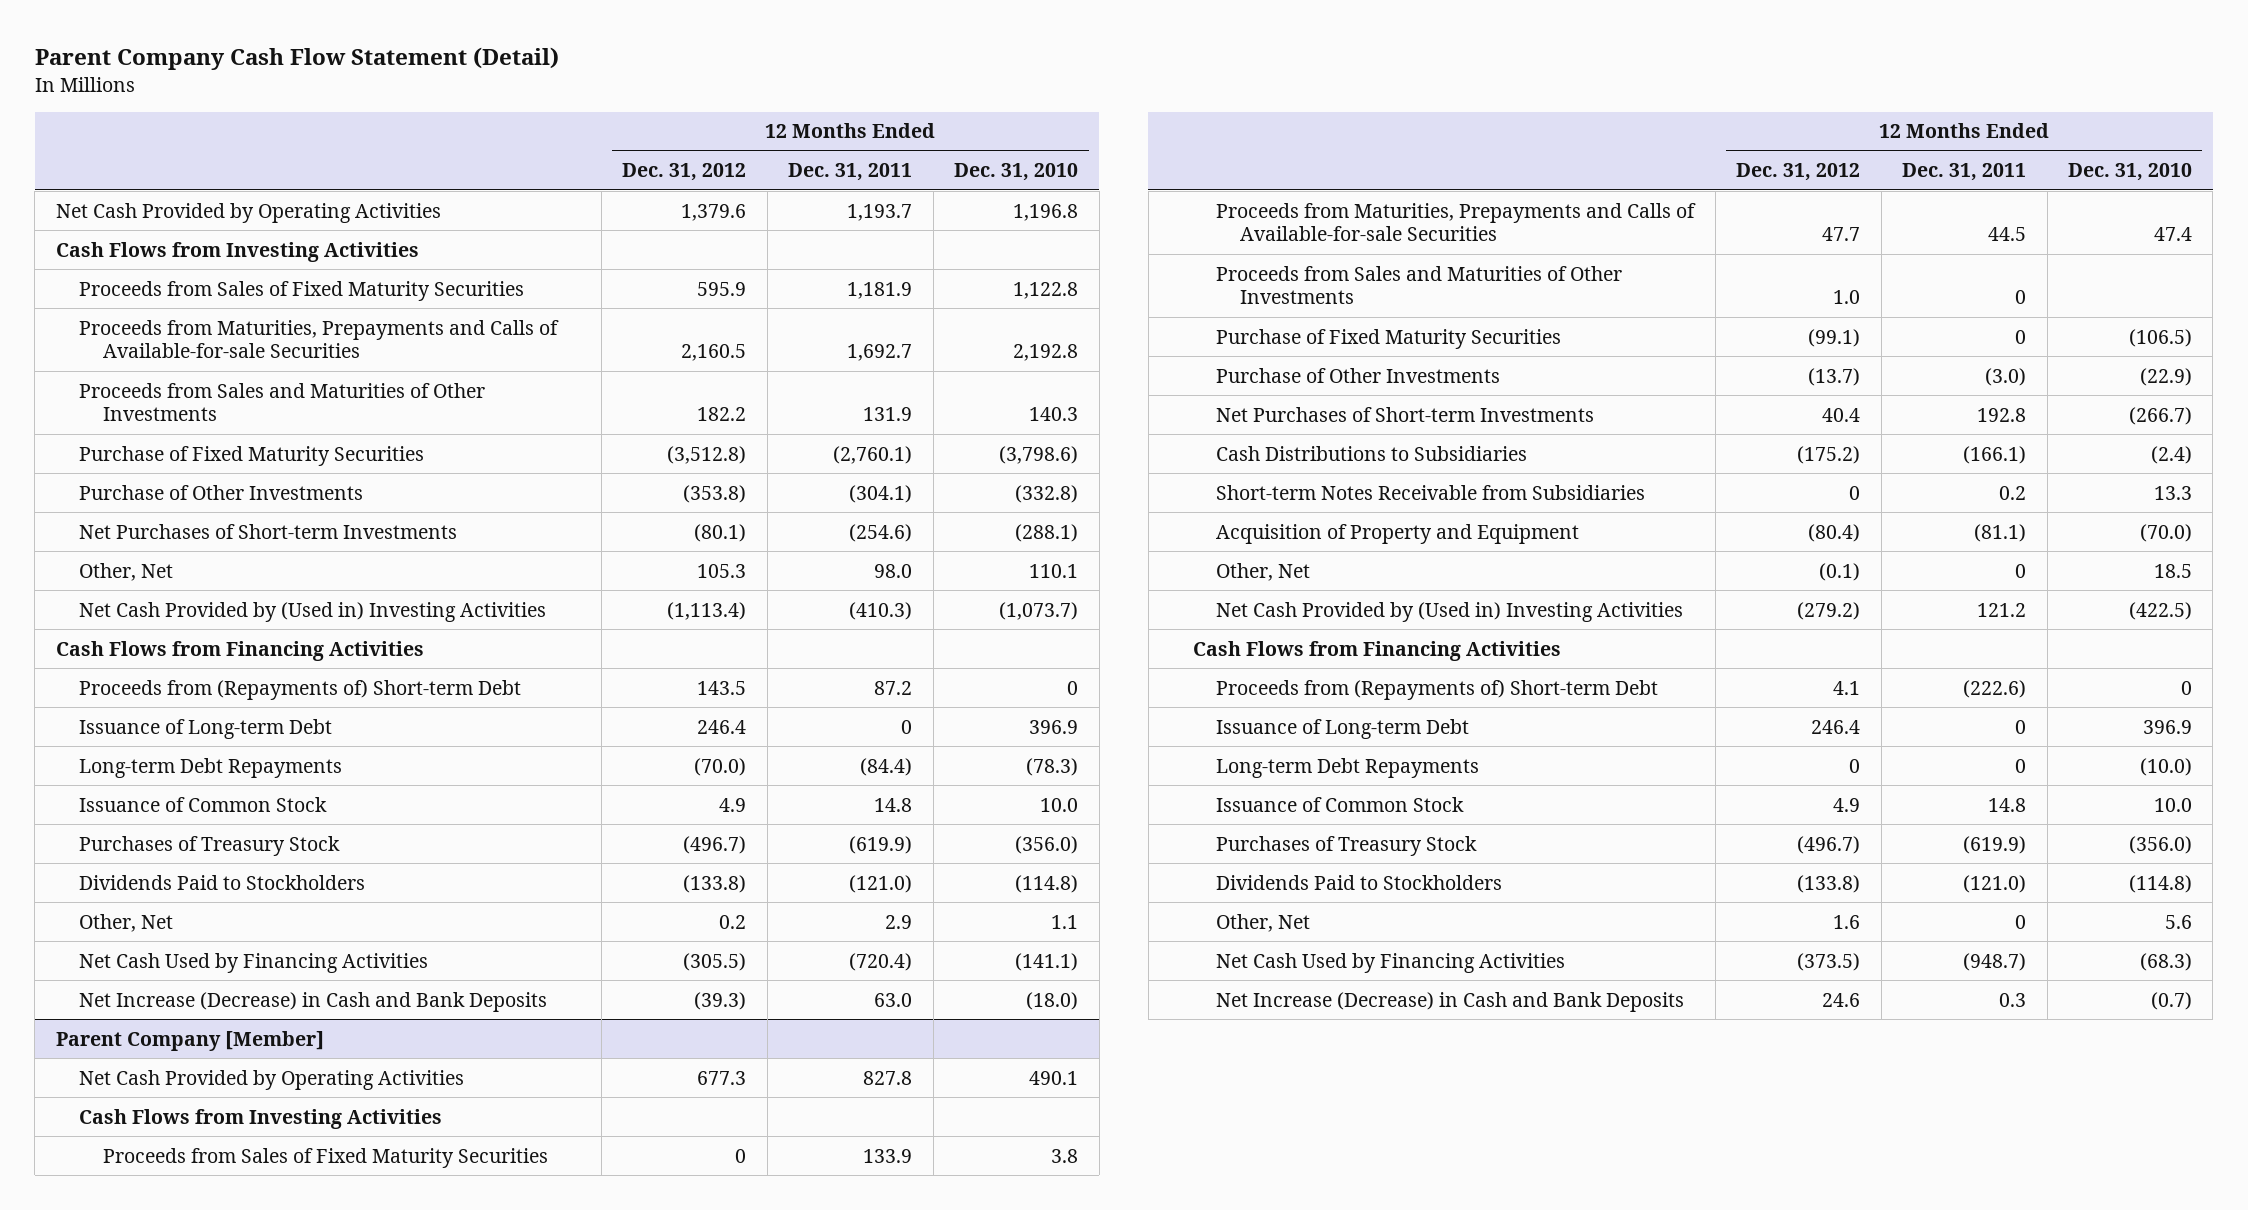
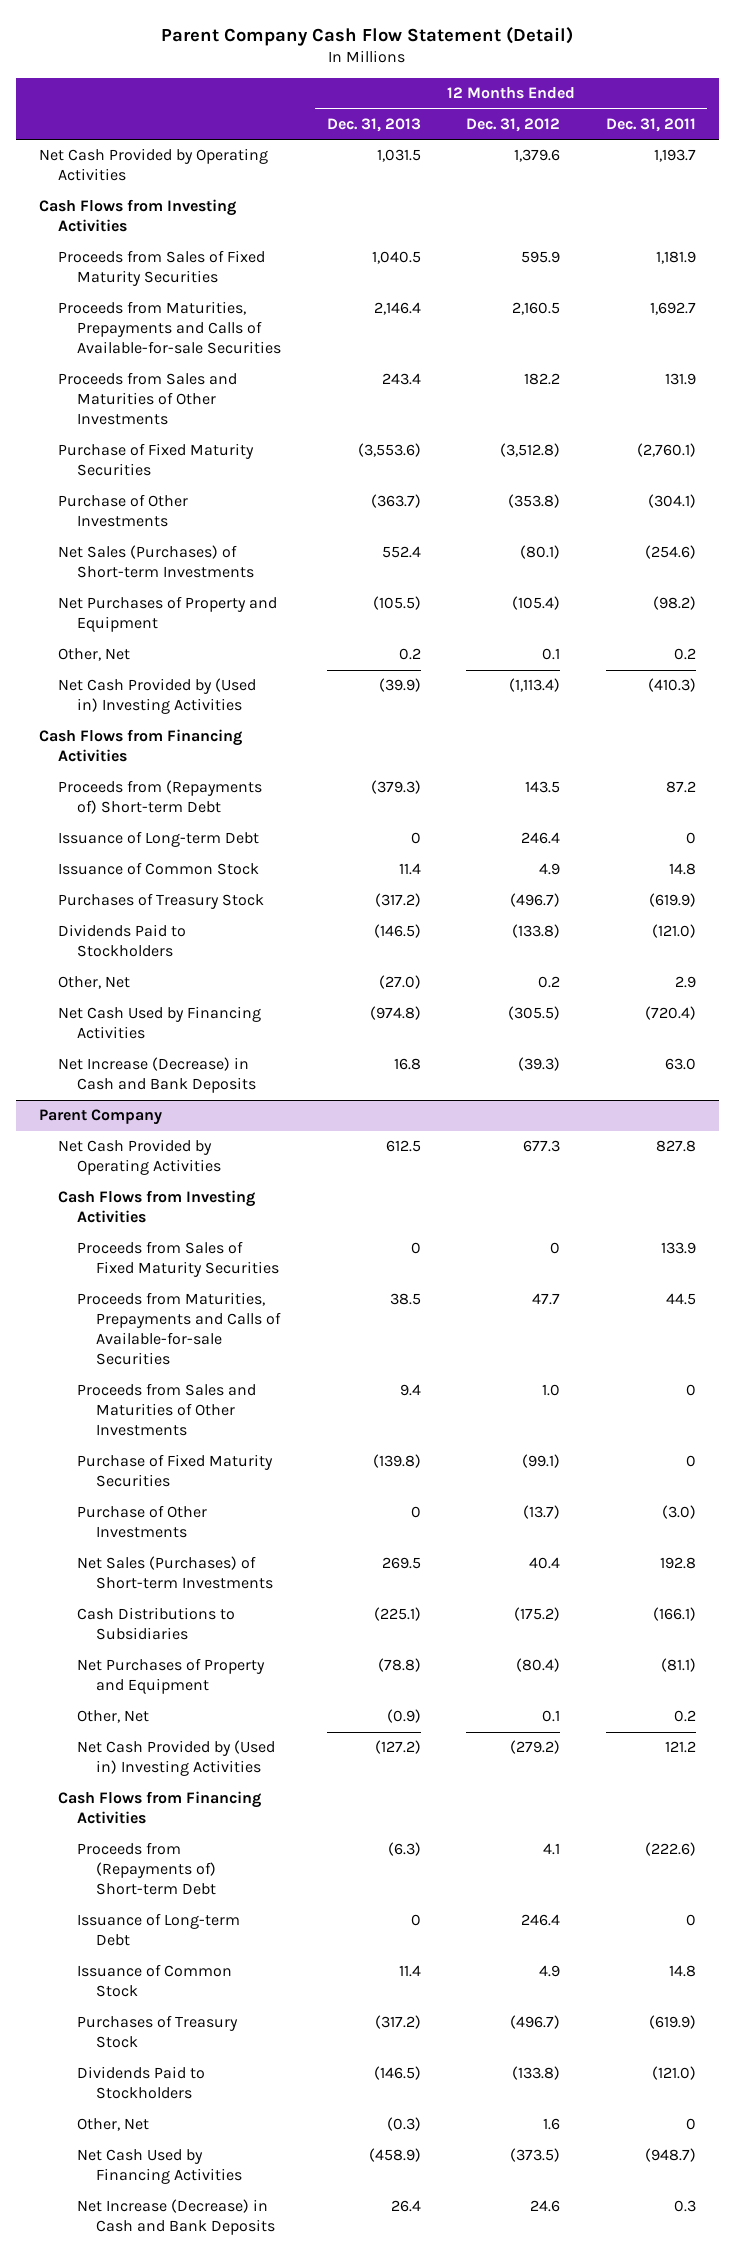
- | 12 Months Ended Dec. 31, 2012 | 12 Months Ended Dec. 31, 2011 | 12 Months Ended Dec. 31, 2010
+ | 12 Months Ended Dec. 31, 2013 | 12 Months Ended Dec. 31, 2012 | 12 Months Ended Dec. 31, 2011
- Net Purchases of Short-term Investments | (80.1) | (254.6) | (288.1)
- Other, Net | 105.3 | 98.0 | 110.1
+ Net Sales (Purchases) of Short-term Investments | 552.4 | (80.1) | (254.6)
+ Net Purchases of Property and Equipment | (105.5) | (105.4) | (98.2)
+ Other, Net | 0.2 | 0.1 | 0.2
- Long-term Debt Repayments | (70.0) | (84.4) | (78.3)
- Parent Company [Member]
+ Parent Company
- Net Purchases of Short-term Investments | 40.4 | 192.8 | (266.7)
+ Net Sales (Purchases) of Short-term Investments | 269.5 | 40.4 | 192.8
- Short-term Notes Receivable from Subsidiaries | 0 | 0.2 | 13.3
- Acquisition of Property and Equipment | (80.4) | (81.1) | (70.0)
- Other, Net | (0.1) | 0 | 18.5
+ Net Purchases of Property and Equipment | (78.8) | (80.4) | (81.1)
+ Other, Net | (0.9) | 0.1 | 0.2
- Long-term Debt Repayments | 0 | 0 | (10.0)

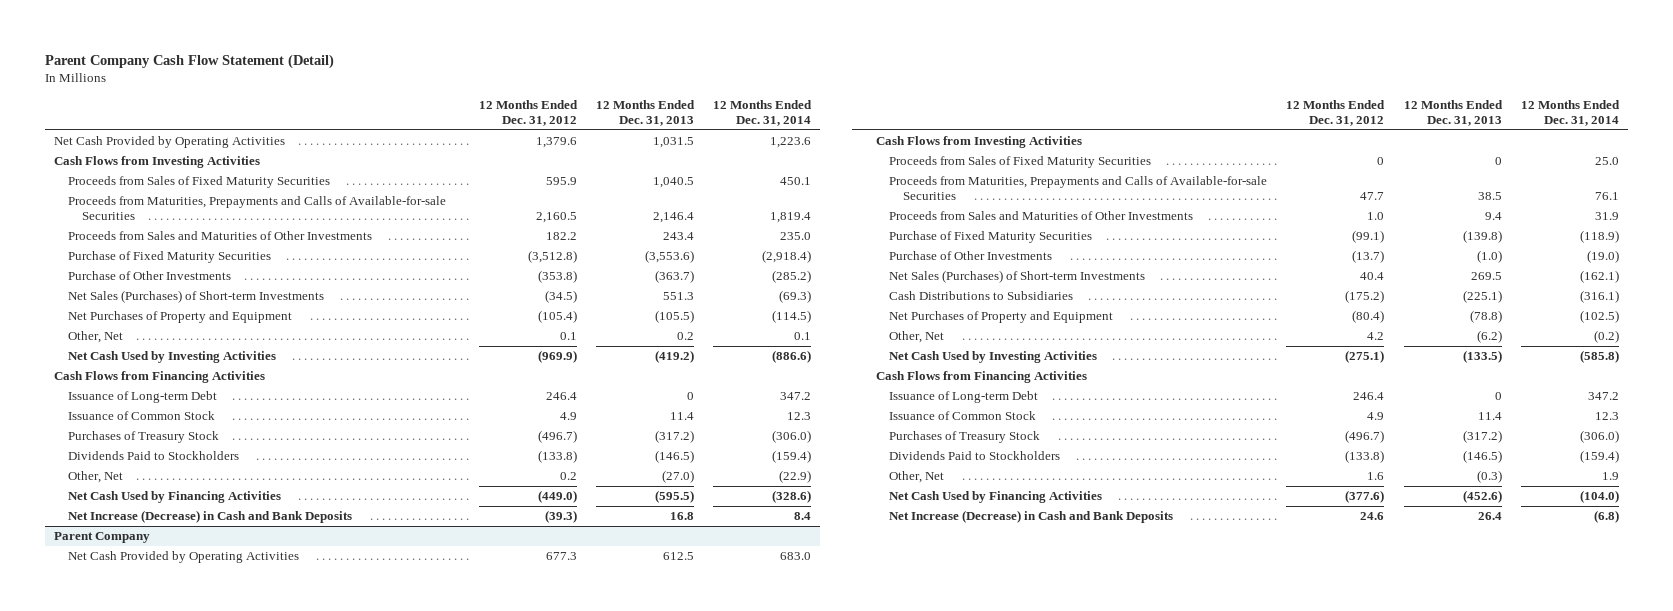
- | 12 Months Ended Dec. 31, 2013 | 12 Months Ended Dec. 31, 2012 | 12 Months Ended Dec. 31, 2011
+ | 12 Months Ended Dec. 31, 2012 | 12 Months Ended Dec. 31, 2013 | 12 Months Ended Dec. 31, 2014
- Net Sales (Purchases) of Short-term Investments | 552.4 | (80.1) | (254.6)
+ Net Sales (Purchases) of Short-term Investments | (34.5) | 551.3 | (69.3)
- Net Cash Provided by (Used in) Investing Activities | (39.9) | (1,113.4) | (410.3)
+ Net Cash Used by Investing Activities | (969.9) | (419.2) | (886.6)
- Proceeds from (Repayments of) Short-term Debt | (379.3) | 143.5 | 87.2
- Net Cash Used by Financing Activities | (974.8) | (305.5) | (720.4)
+ Net Cash Used by Financing Activities | (449.0) | (595.5) | (328.6)
@ Parent Company
- Purchase of Other Investments | 0 | (13.7) | (3.0)
+ Purchase of Other Investments | (13.7) | (1.0) | (19.0)
- Other, Net | (0.9) | 0.1 | 0.2
- Net Cash Provided by (Used in) Investing Activities | (127.2) | (279.2) | 121.2
+ Other, Net | 4.2 | (6.2) | (0.2)
+ Net Cash Used by Investing Activities | (275.1) | (133.5) | (585.8)
- Proceeds from (Repayments of) Short-term Debt | (6.3) | 4.1 | (222.6)
- Net Cash Used by Financing Activities | (458.9) | (373.5) | (948.7)
+ Net Cash Used by Financing Activities | (377.6) | (452.6) | (104.0)

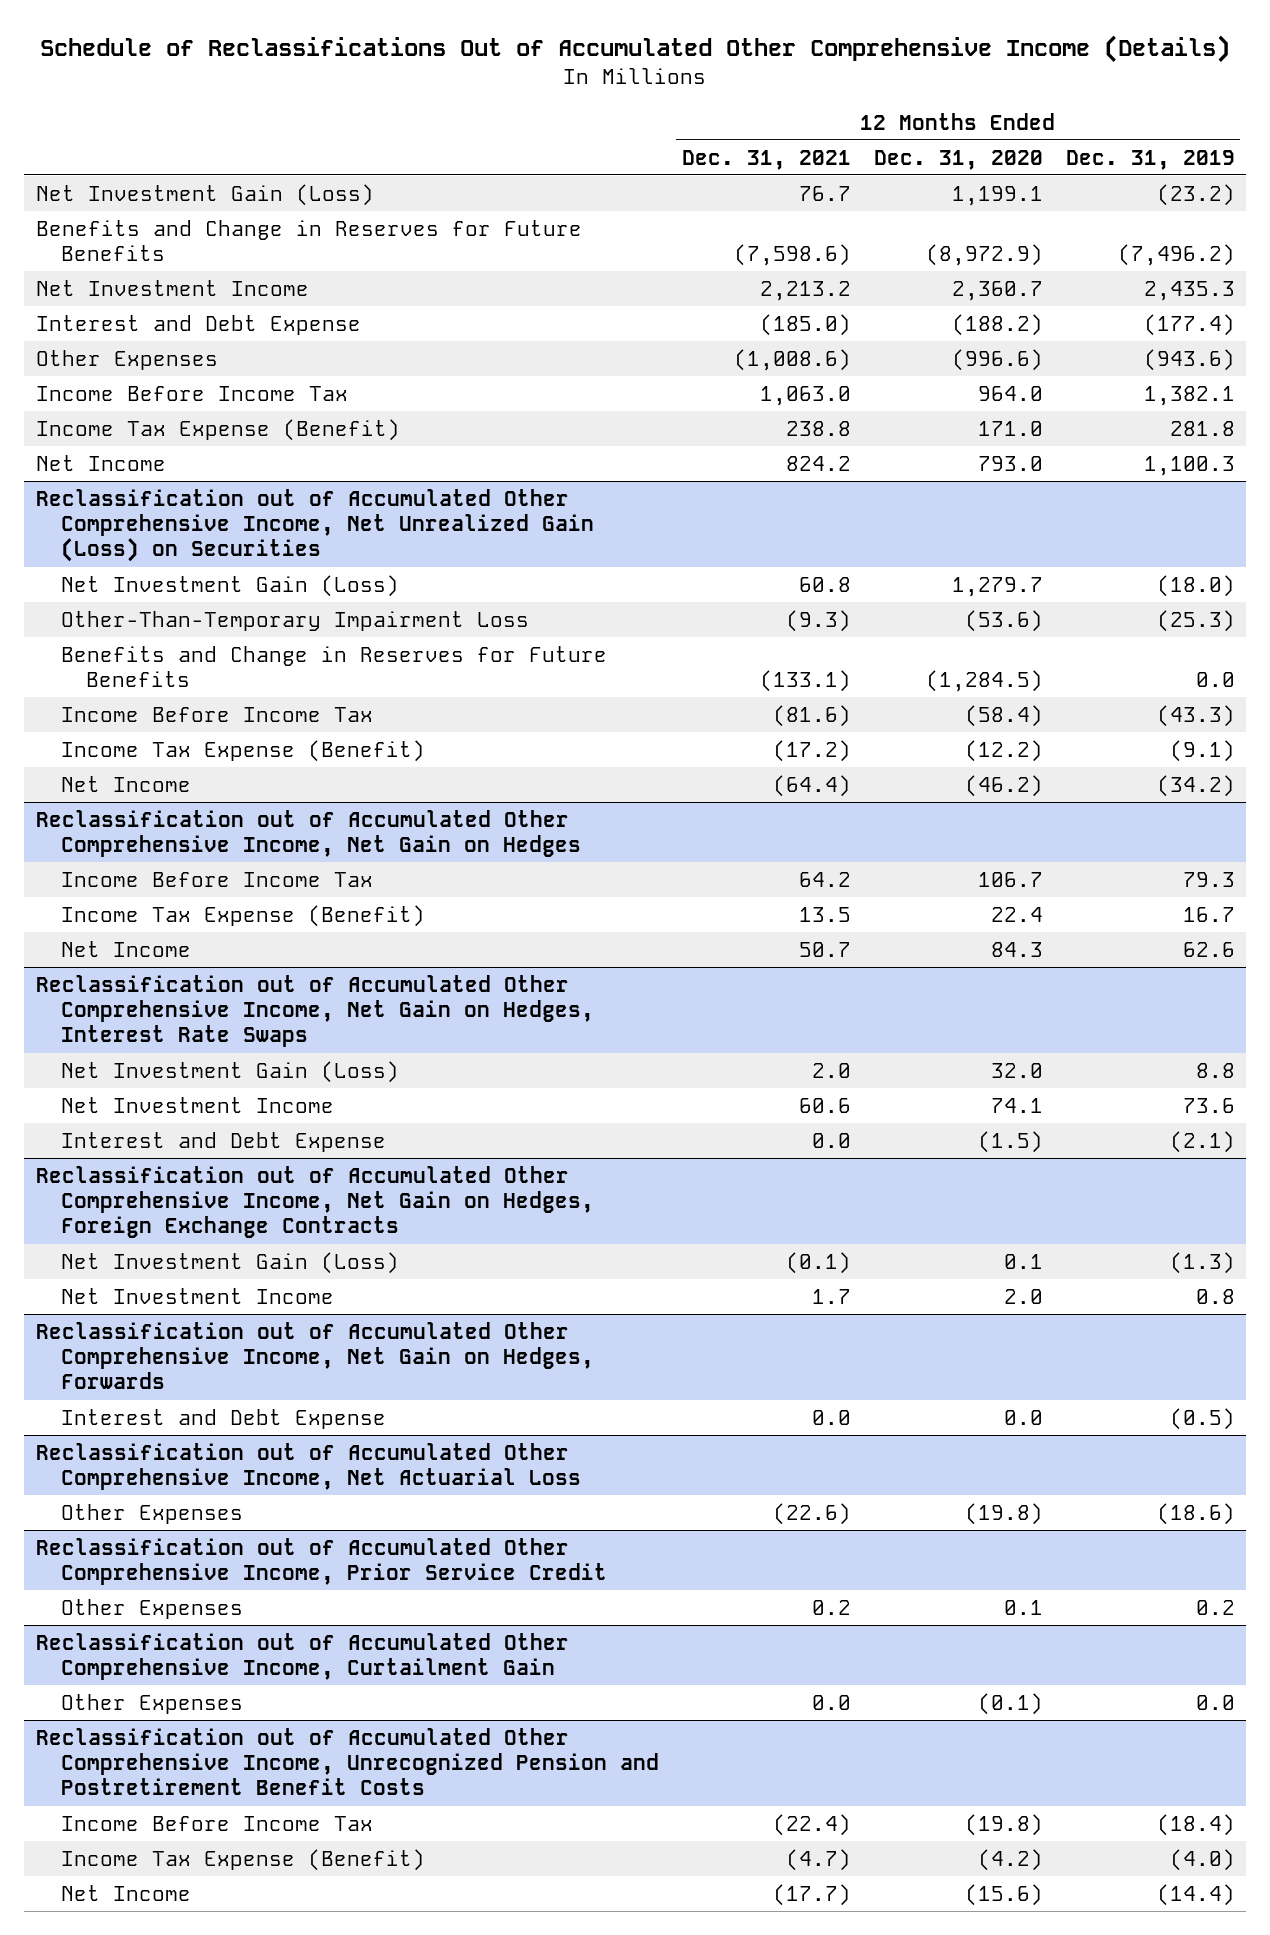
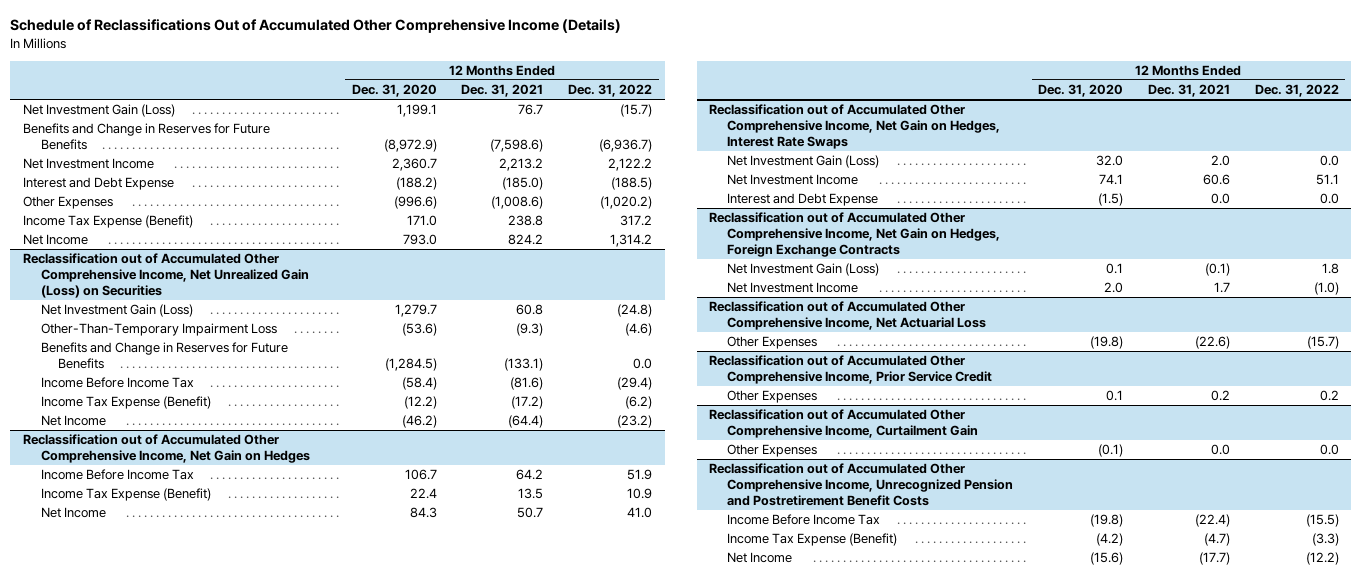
- | 12 Months Ended Dec. 31, 2021 | 12 Months Ended Dec. 31, 2020 | 12 Months Ended Dec. 31, 2019
+ | 12 Months Ended Dec. 31, 2020 | 12 Months Ended Dec. 31, 2021 | 12 Months Ended Dec. 31, 2022
- Income Before Income Tax | 1,063.0 | 964.0 | 1,382.1
- Reclassification out of Accumulated Other Comprehensive Income, Net Gain on Hedges, Forwards
- Interest and Debt Expense | 0.0 | 0.0 | (0.5)

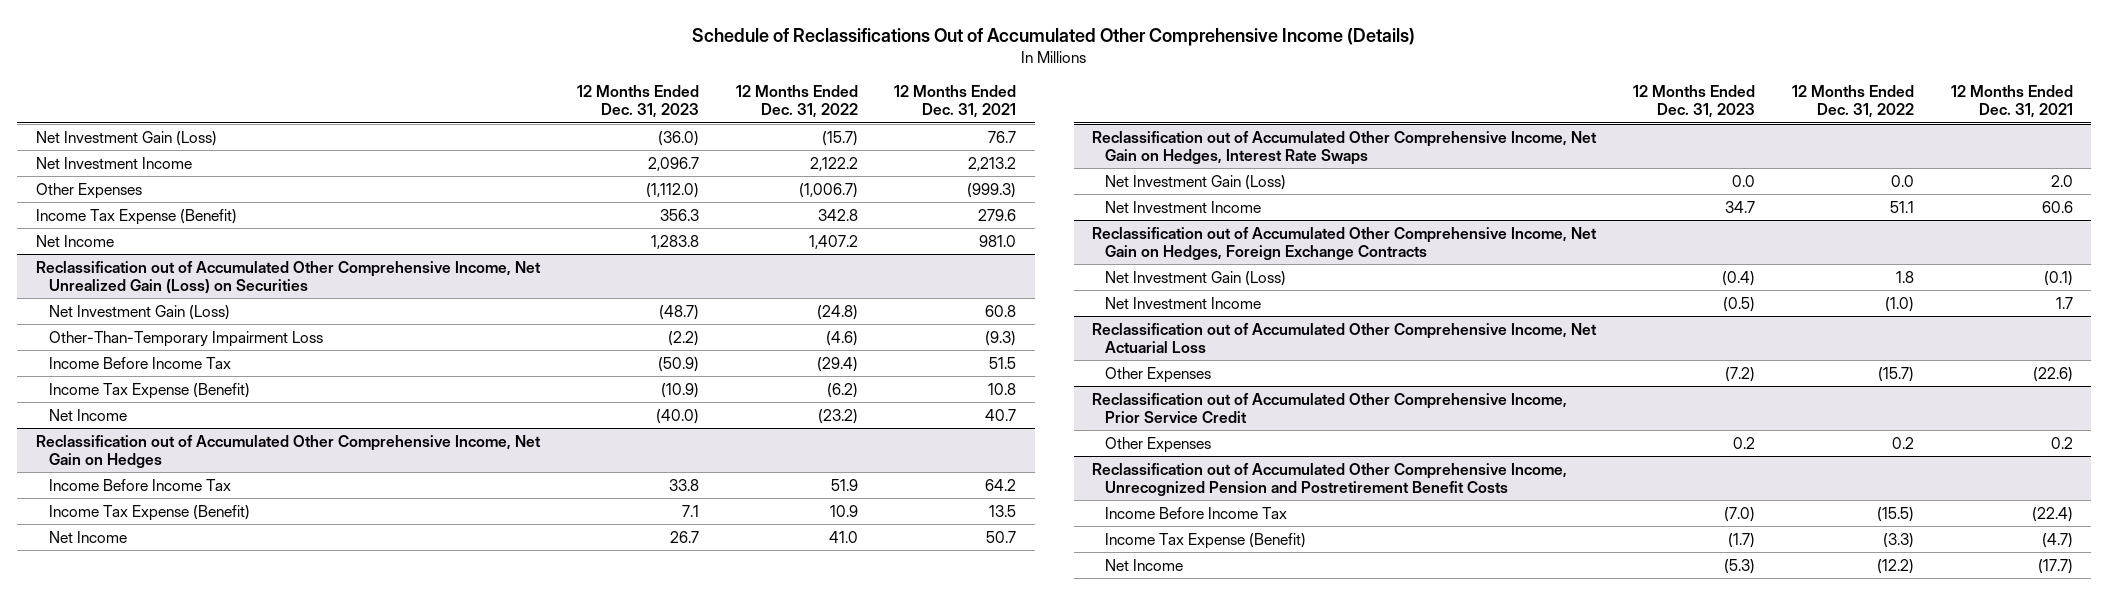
- | 12 Months Ended Dec. 31, 2020 | 12 Months Ended Dec. 31, 2021 | 12 Months Ended Dec. 31, 2022
+ | 12 Months Ended Dec. 31, 2023 | 12 Months Ended Dec. 31, 2022 | 12 Months Ended Dec. 31, 2021
- Benefits and Change in Reserves for Future Benefits | (8,972.9) | (7,598.6) | (6,936.7)
- Interest and Debt Expense | (188.2) | (185.0) | (188.5)
- Other Expenses | (996.6) | (1,008.6) | (1,020.2)
- Income Tax Expense (Benefit) | 171.0 | 238.8 | 317.2
- Net Income | 793.0 | 824.2 | 1,314.2
+ Other Expenses | (1,112.0) | (1,006.7) | (999.3)
+ Income Tax Expense (Benefit) | 356.3 | 342.8 | 279.6
+ Net Income | 1,283.8 | 1,407.2 | 981.0
@ Reclassification out of Accumulated Other Comprehensive Income, Net Unrealized Gain (Loss) on Securities
- Benefits and Change in Reserves for Future Benefits | (1,284.5) | (133.1) | 0.0
- Income Before Income Tax | (58.4) | (81.6) | (29.4)
- Income Tax Expense (Benefit) | (12.2) | (17.2) | (6.2)
- Net Income | (46.2) | (64.4) | (23.2)
+ Income Before Income Tax | (50.9) | (29.4) | 51.5
+ Income Tax Expense (Benefit) | (10.9) | (6.2) | 10.8
+ Net Income | (40.0) | (23.2) | 40.7
@ Reclassification out of Accumulated Other Comprehensive Income, Net Gain on Hedges, Interest Rate Swaps
- Interest and Debt Expense | (1.5) | 0.0 | 0.0
- Reclassification out of Accumulated Other Comprehensive Income, Curtailment Gain
- Other Expenses | (0.1) | 0.0 | 0.0

